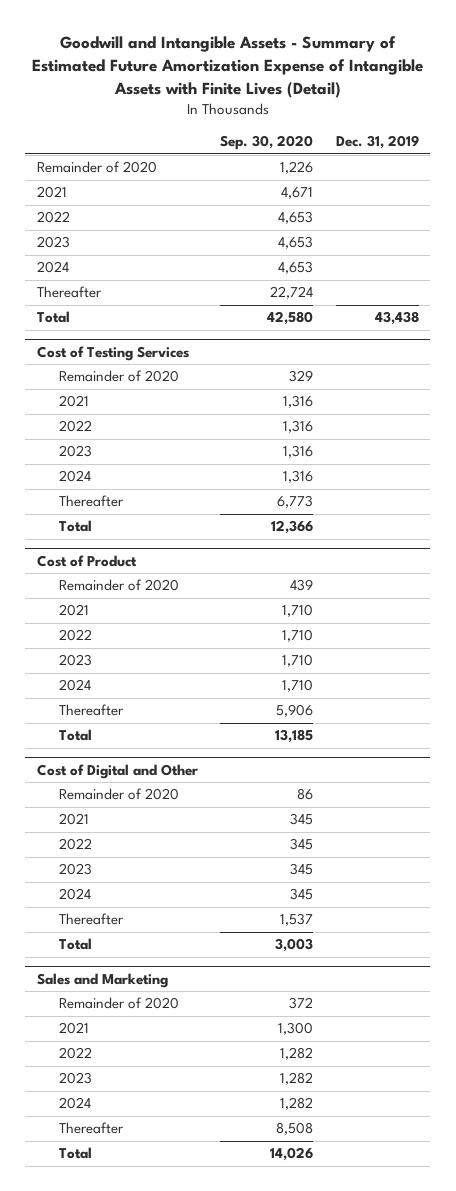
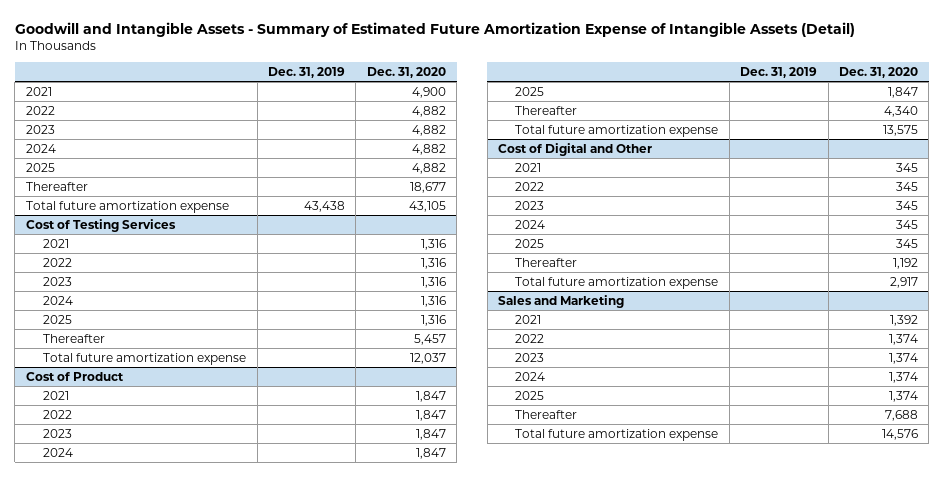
- Goodwill and Intangible Assets - Summary of Estimated Future Amortization Expense of Intangible Assets with Finite Lives (Detail)
+ Goodwill and Intangible Assets - Summary of Estimated Future Amortization Expense of Intangible Assets (Detail)
- | Sep. 30, 2020 | Dec. 31, 2019
+ | Dec. 31, 2019 | Dec. 31, 2020
- Remainder of 2020 | 1,226 |
+ 2025 | | 4,882
- Total | 42,580 | 43,438
+ Total future amortization expense | 43,438 | 43,105
@ Cost of Testing Services
- Remainder of 2020 | 329 |
+ 2025 | | 1,316
- Total | 12,366 |
+ Total future amortization expense | | 12,037
@ Cost of Product
- Remainder of 2020 | 439 |
+ 2025 | | 1,847
- Total | 13,185 |
+ Total future amortization expense | | 13,575
@ Cost of Digital and Other
- Remainder of 2020 | 86 |
+ 2025 | | 345
- Total | 3,003 |
+ Total future amortization expense | | 2,917
@ Sales and Marketing
- Remainder of 2020 | 372 |
+ 2025 | | 1,374
- Total | 14,026 |
+ Total future amortization expense | | 14,576

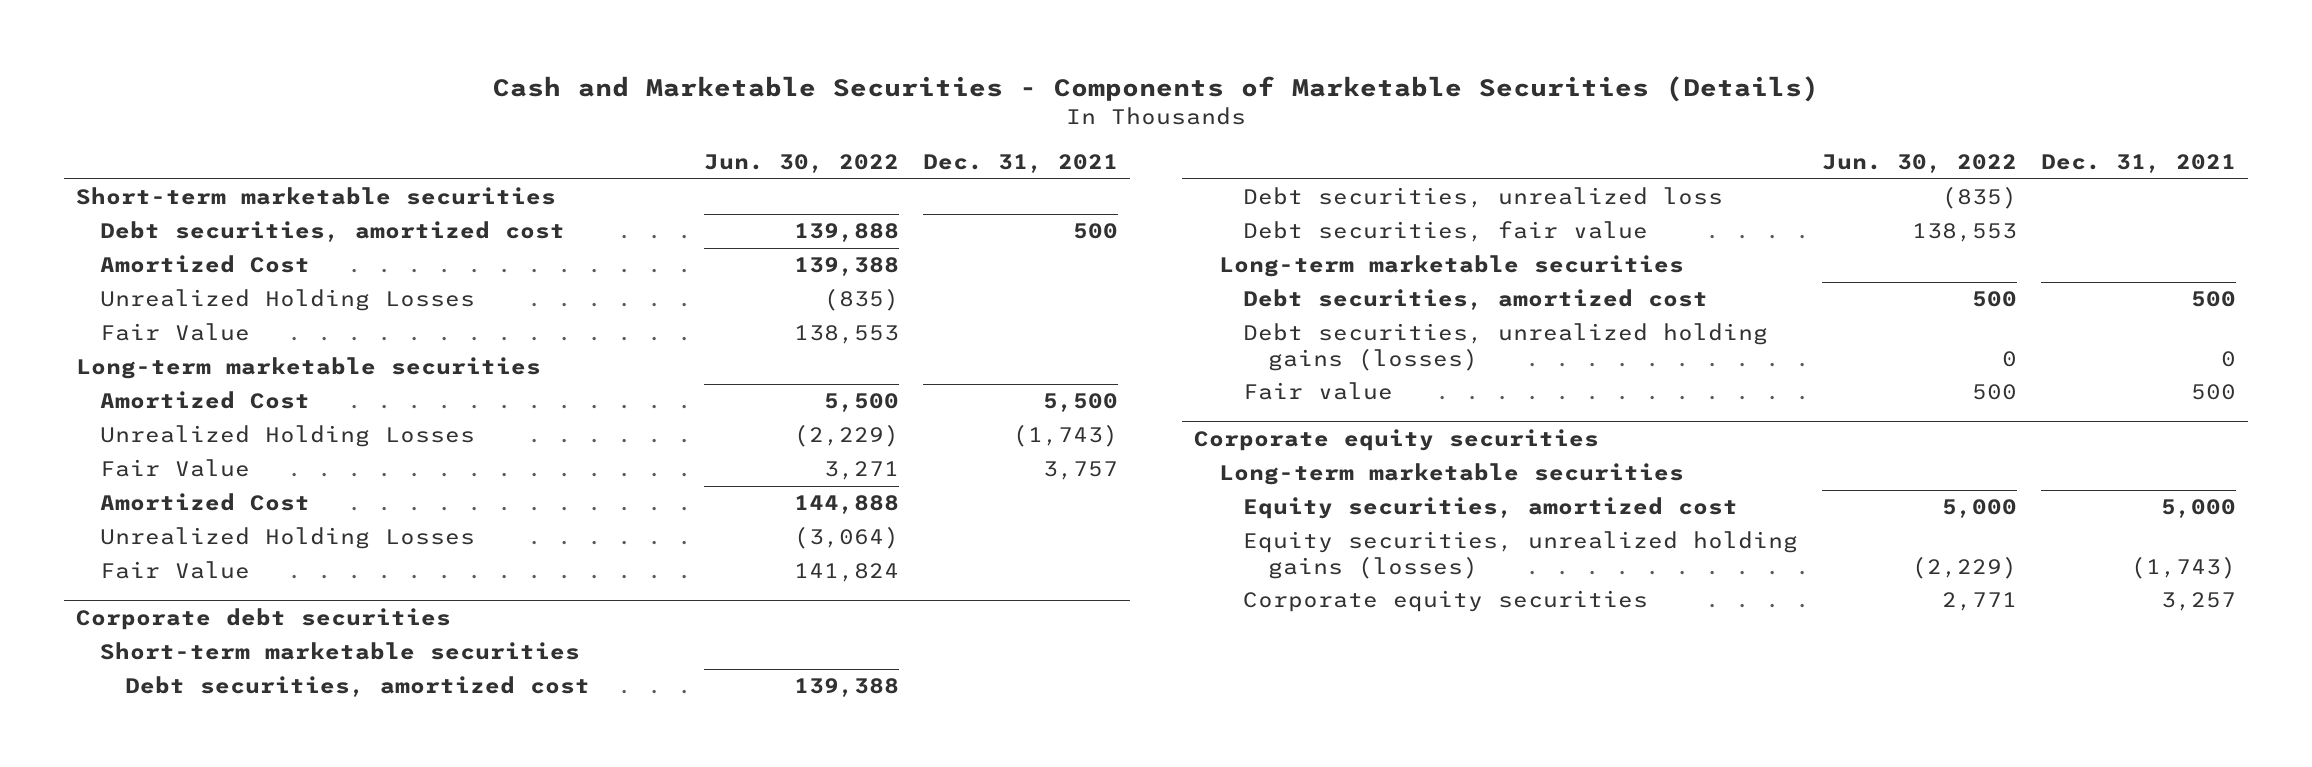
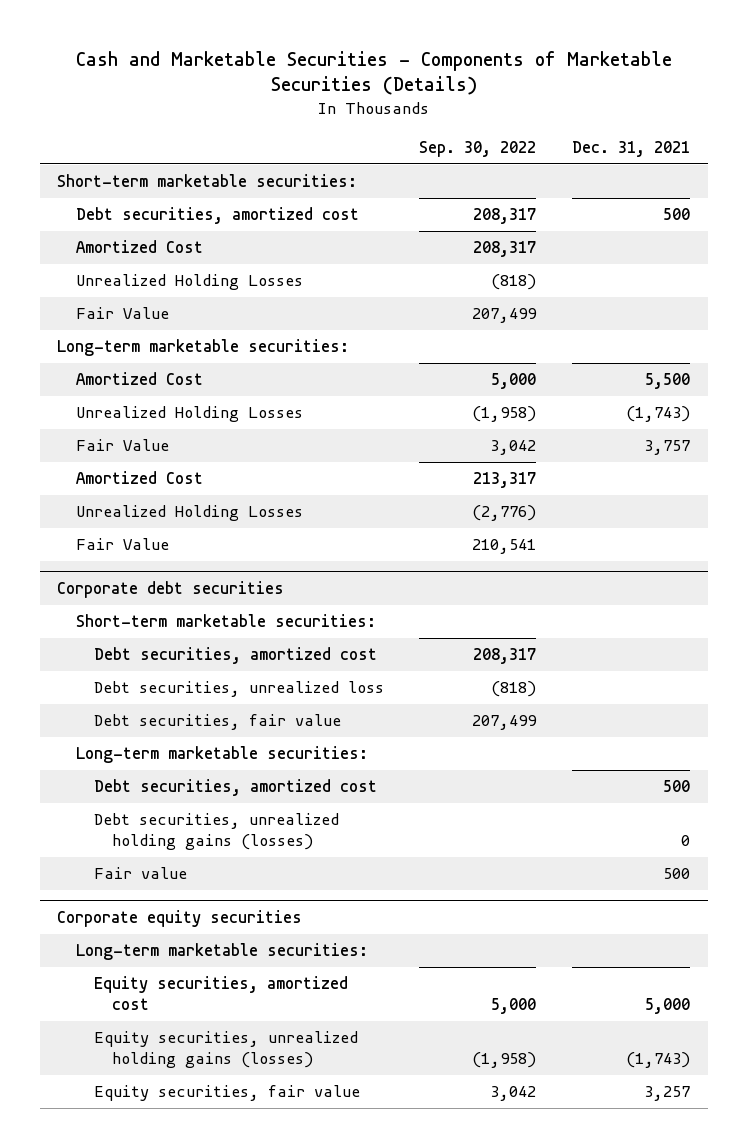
- | Jun. 30, 2022 | Dec. 31, 2021
+ | Sep. 30, 2022 | Dec. 31, 2021
- Short-term marketable securities
+ Short-term marketable securities:
- Long-term marketable securities
+ Long-term marketable securities:
@ Corporate debt securities
- Short-term marketable securities
+ Short-term marketable securities:
- Long-term marketable securities
+ Long-term marketable securities:
@ Corporate equity securities
- Long-term marketable securities
+ Long-term marketable securities:
- Corporate equity securities | 2,771 | 3,257
+ Equity securities, fair value | 3,042 | 3,257

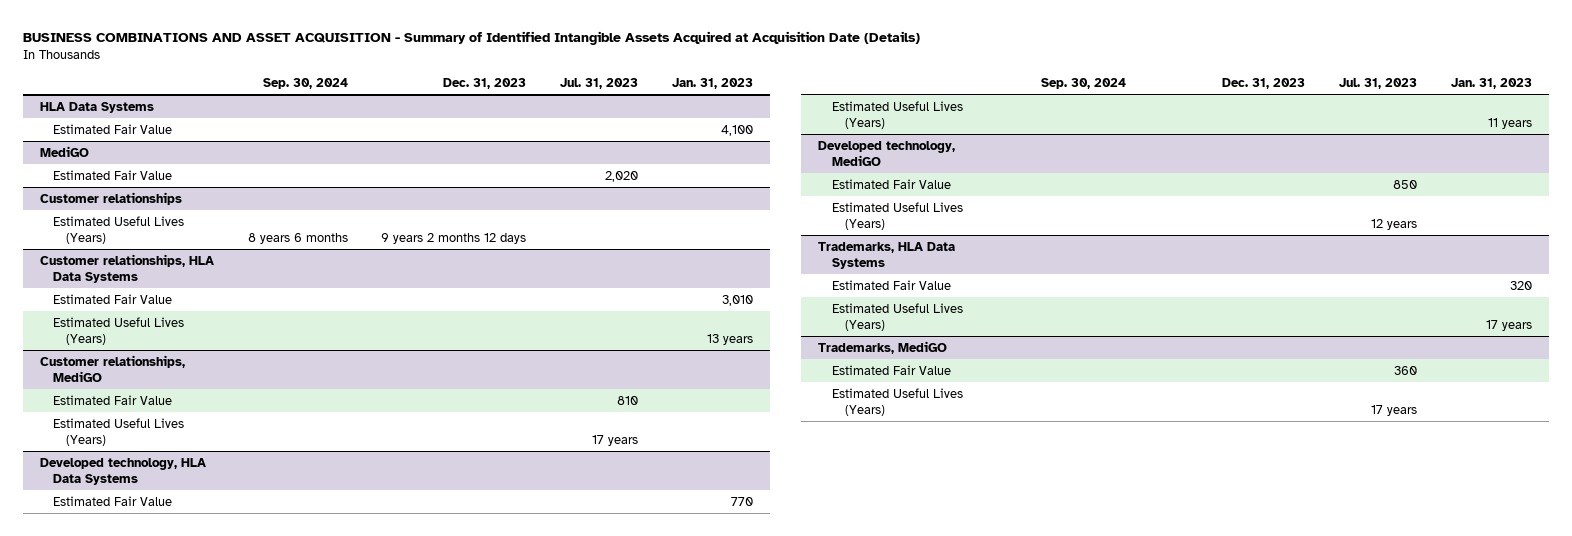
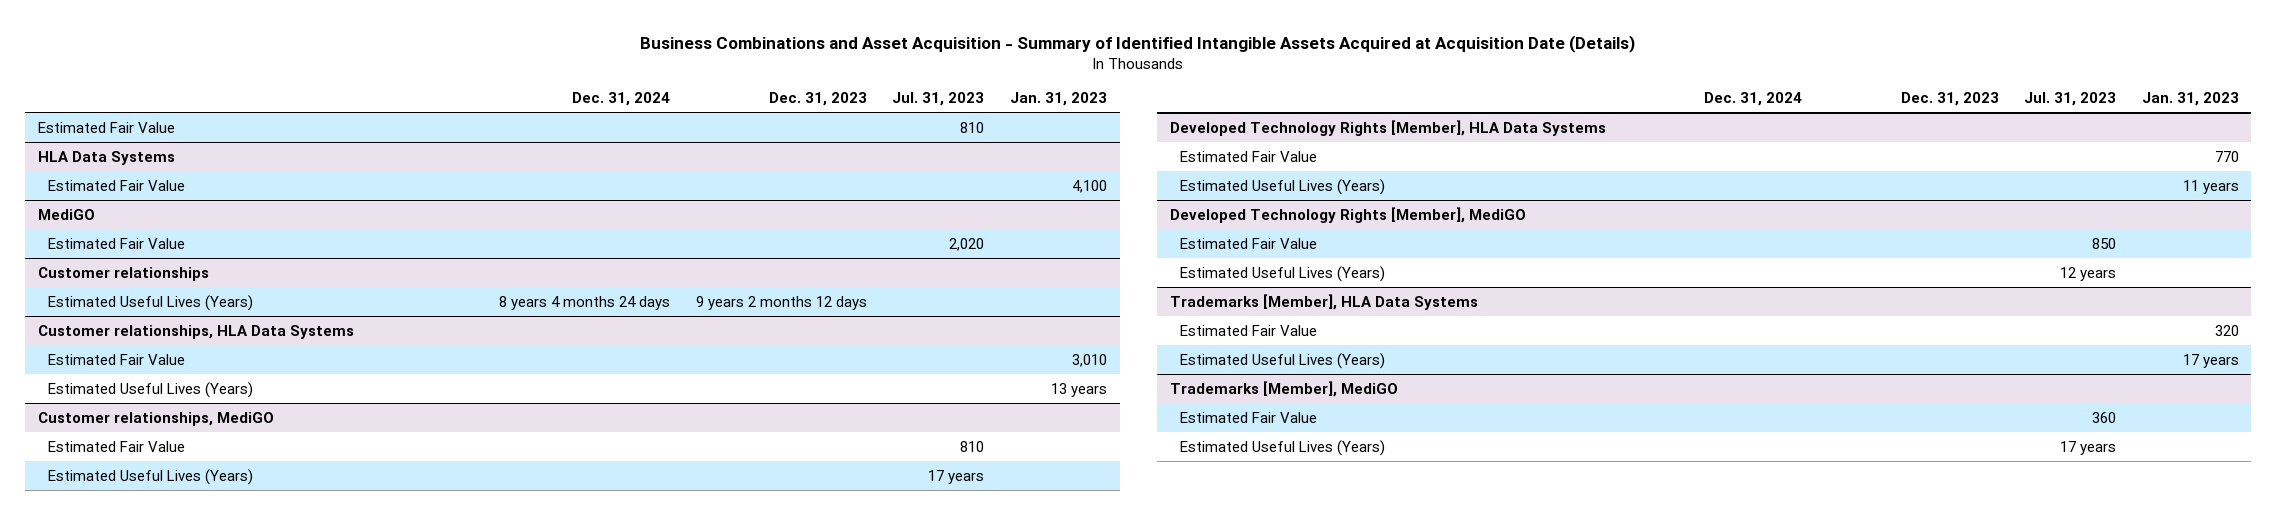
- BUSINESS COMBINATIONS AND ASSET ACQUISITION - Summary of Identified Intangible Assets Acquired at Acquisition Date (Details)
+ Business Combinations and Asset Acquisition - Summary of Identified Intangible Assets Acquired at Acquisition Date (Details)
- | Sep. 30, 2024 | Dec. 31, 2023 | Jul. 31, 2023 | Jan. 31, 2023
+ | Dec. 31, 2024 | Dec. 31, 2023 | Jul. 31, 2023 | Jan. 31, 2023
+ Estimated Fair Value | | | 810 |
- Developed technology, HLA Data Systems
+ Developed Technology Rights [Member], HLA Data Systems
- Developed technology, MediGO
+ Developed Technology Rights [Member], MediGO
- Trademarks, HLA Data Systems
+ Trademarks [Member], HLA Data Systems
- Trademarks, MediGO
+ Trademarks [Member], MediGO

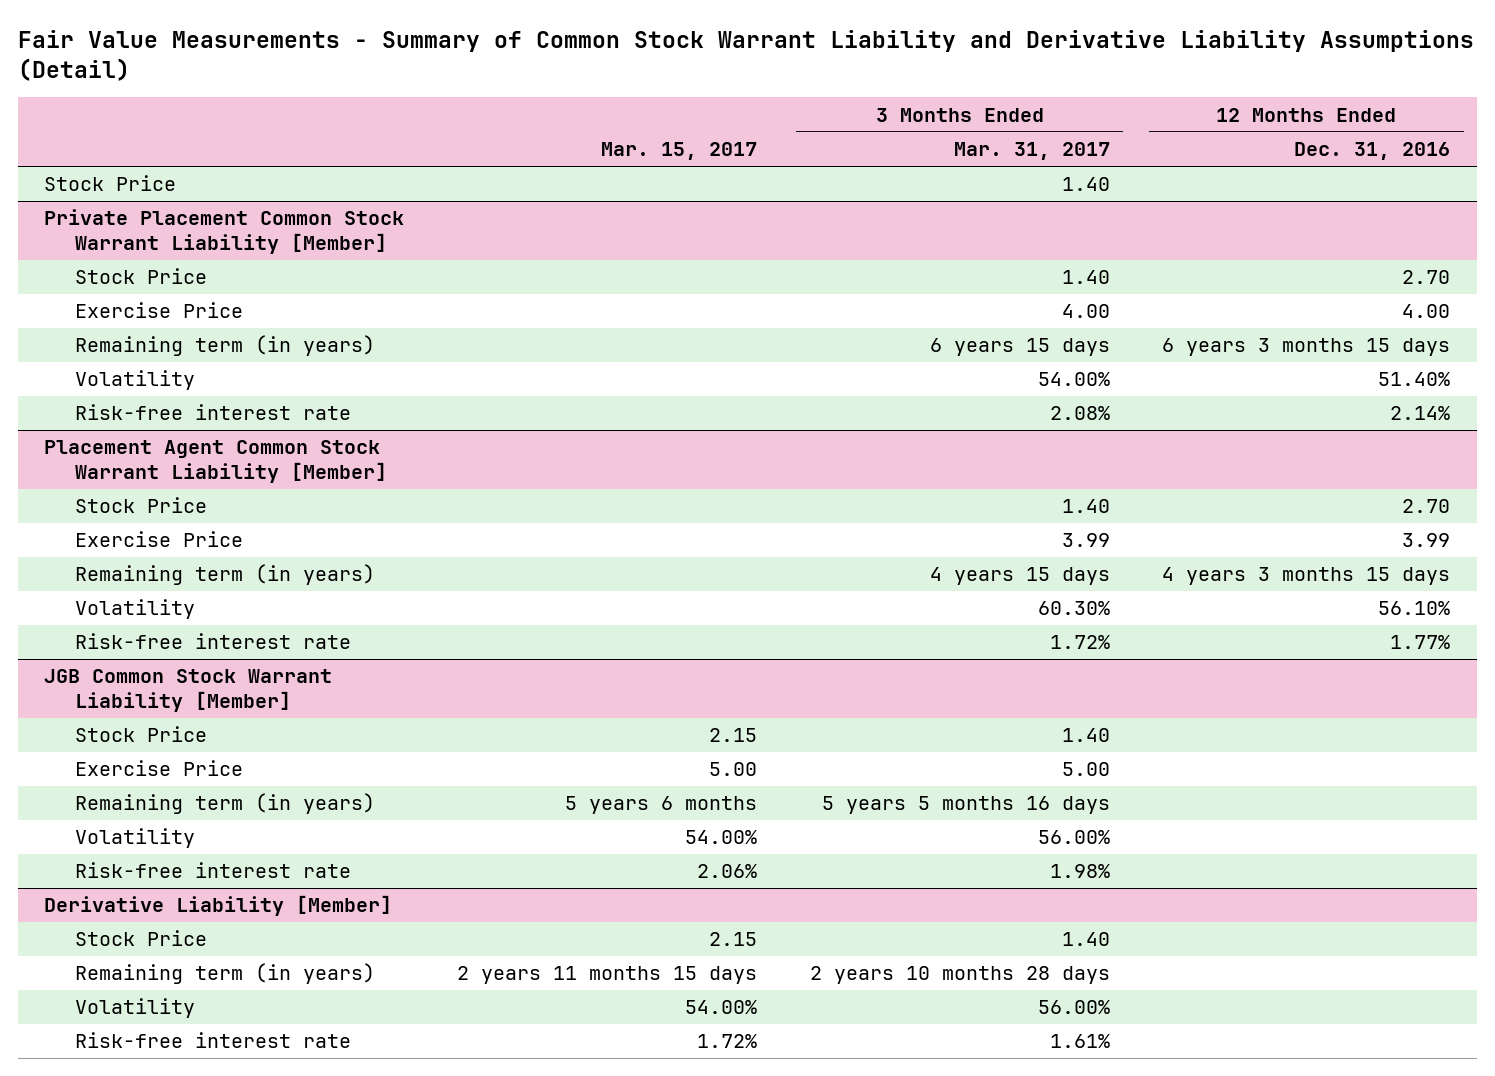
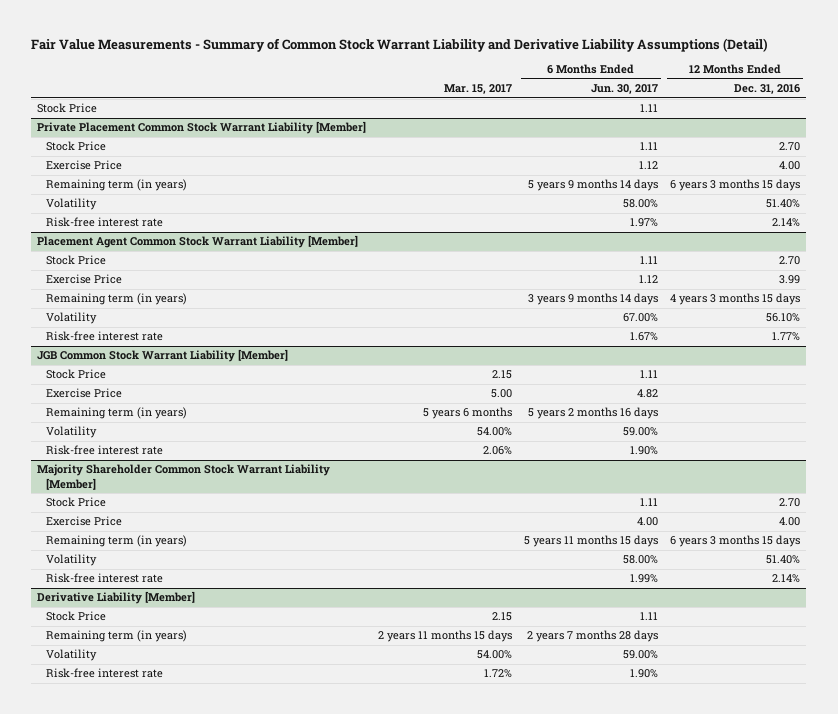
- | Mar. 15, 2017 | 3 Months Ended Mar. 31, 2017 | 12 Months Ended Dec. 31, 2016
+ | Mar. 15, 2017 | 6 Months Ended Jun. 30, 2017 | 12 Months Ended Dec. 31, 2016
+ Majority Shareholder Common Stock Warrant Liability [Member]
+ Stock Price | | 1.11 | 2.70
+ Exercise Price | | 4.00 | 4.00
+ Remaining term (in years) | | 5 years 11 months 15 days | 6 years 3 months 15 days
+ Volatility | | 58.00% | 51.40%
+ Risk-free interest rate | | 1.99% | 2.14%

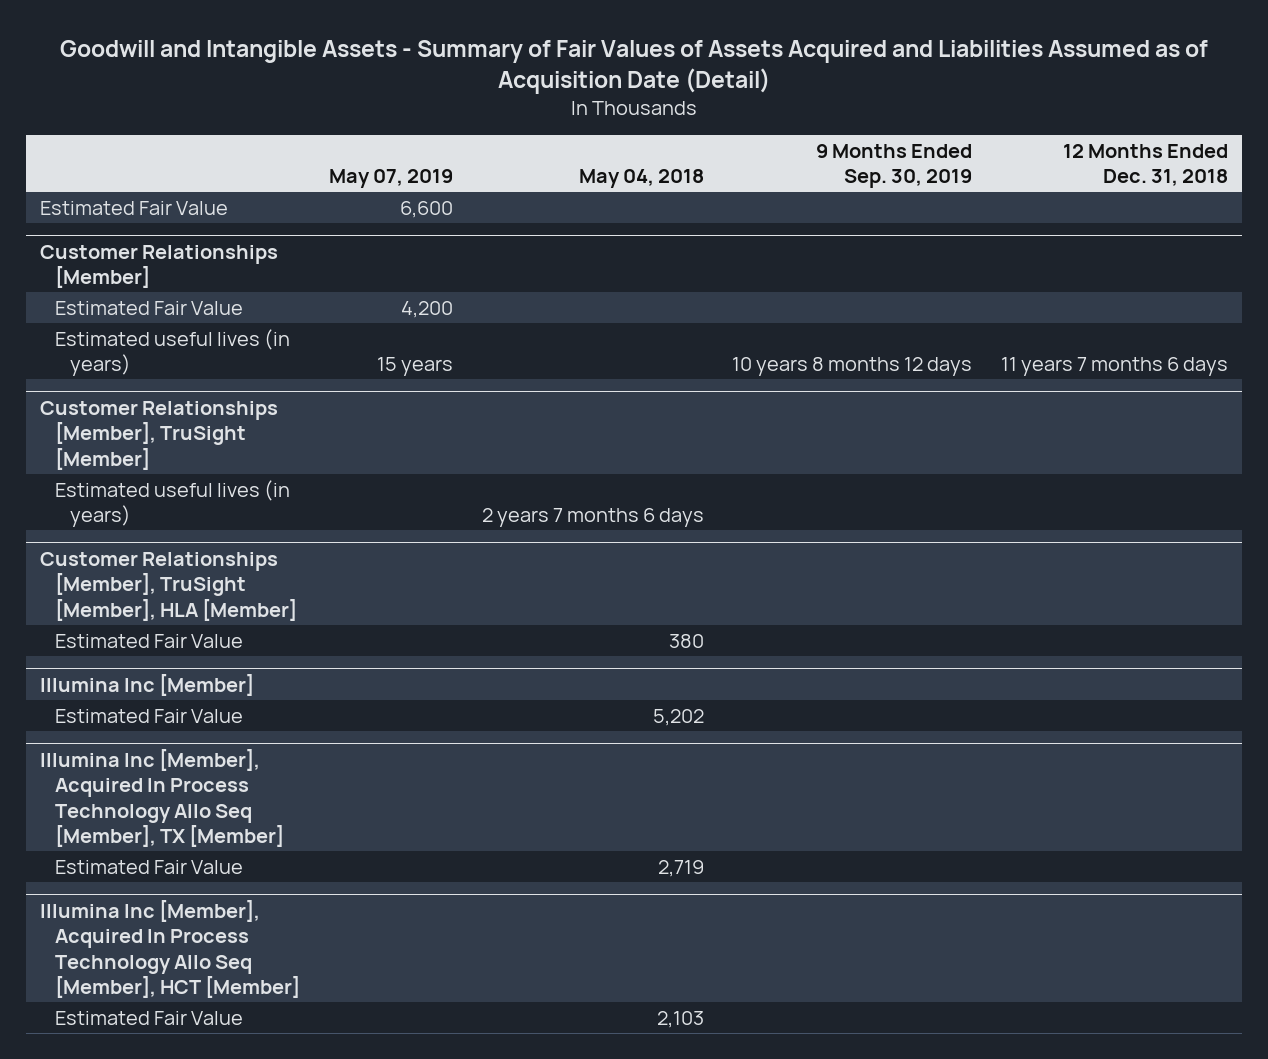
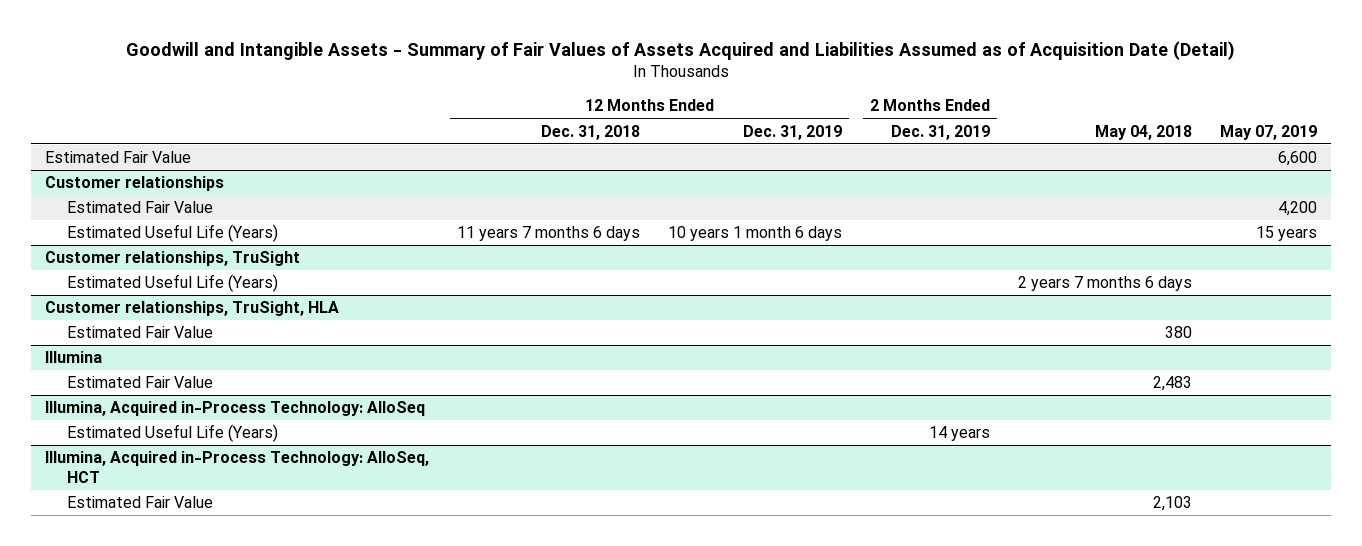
- | May 07, 2019 | May 04, 2018 | 9 Months Ended Sep. 30, 2019 | 12 Months Ended Dec. 31, 2018
+ | 12 Months Ended Dec. 31, 2018 | 12 Months Ended Dec. 31, 2019 | 2 Months Ended Dec. 31, 2019 | May 04, 2018 | May 07, 2019
- Customer Relationships [Member]
+ Customer relationships
- Estimated useful lives (in years) | 15 years | | 10 years 8 months 12 days | 11 years 7 months 6 days
- Customer Relationships [Member], TruSight [Member]
- Estimated useful lives (in years) | | 2 years 7 months 6 days | |
- Customer Relationships [Member], TruSight [Member], HLA [Member]
+ Estimated Useful Life (Years) | 11 years 7 months 6 days | 10 years 1 month 6 days | | | 15 years
+ Customer relationships, TruSight
+ Estimated Useful Life (Years) | | | | 2 years 7 months 6 days |
+ Customer relationships, TruSight, HLA
- Illumina Inc [Member]
- Estimated Fair Value | | 5,202 | |
- Illumina Inc [Member], Acquired In Process Technology Allo Seq [Member], TX [Member]
- Estimated Fair Value | | 2,719 | |
- Illumina Inc [Member], Acquired In Process Technology Allo Seq [Member], HCT [Member]
+ Illumina
+ Estimated Fair Value | | | | 2,483 |
+ Illumina, Acquired in-Process Technology: AlloSeq
+ Estimated Useful Life (Years) | | | 14 years | |
+ Illumina, Acquired in-Process Technology: AlloSeq, HCT

